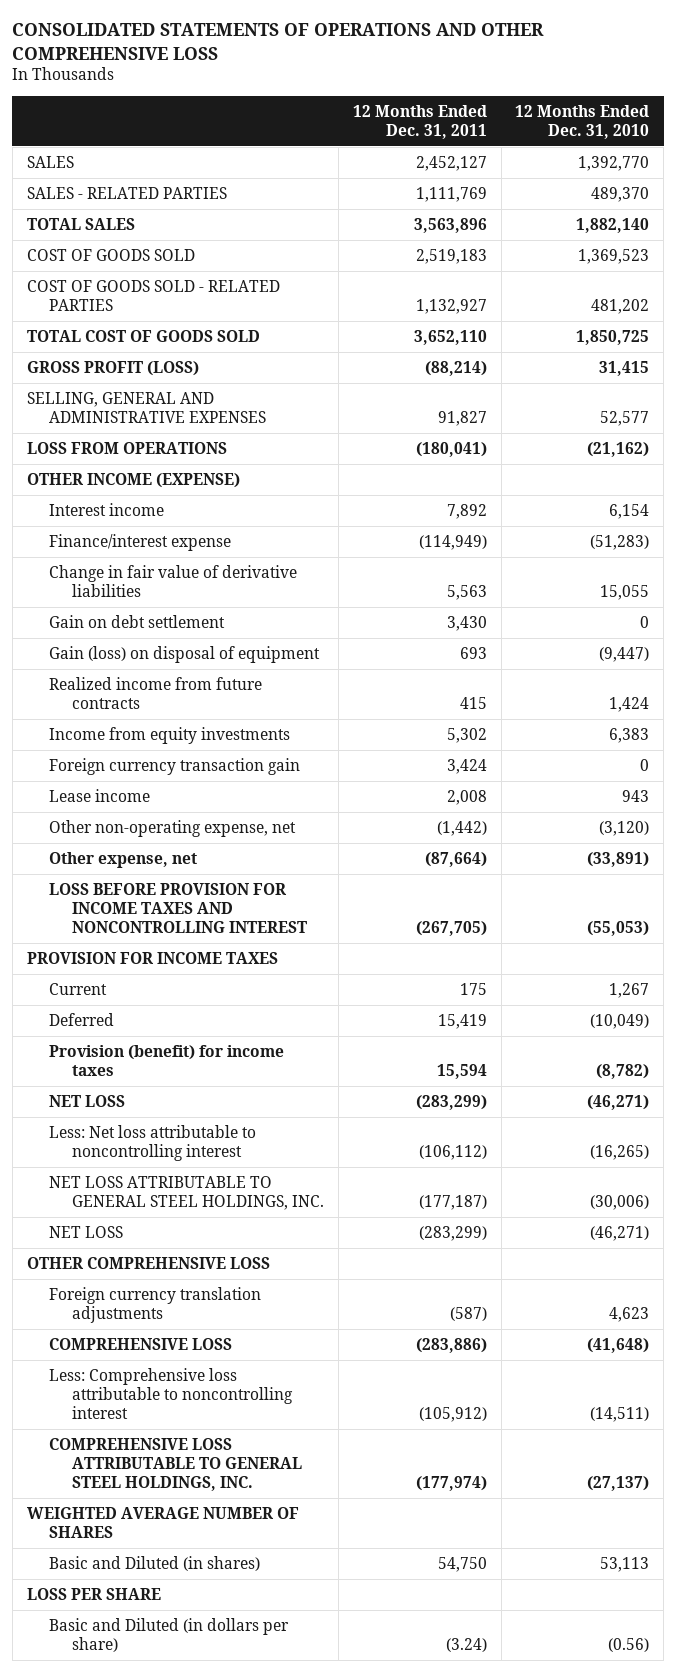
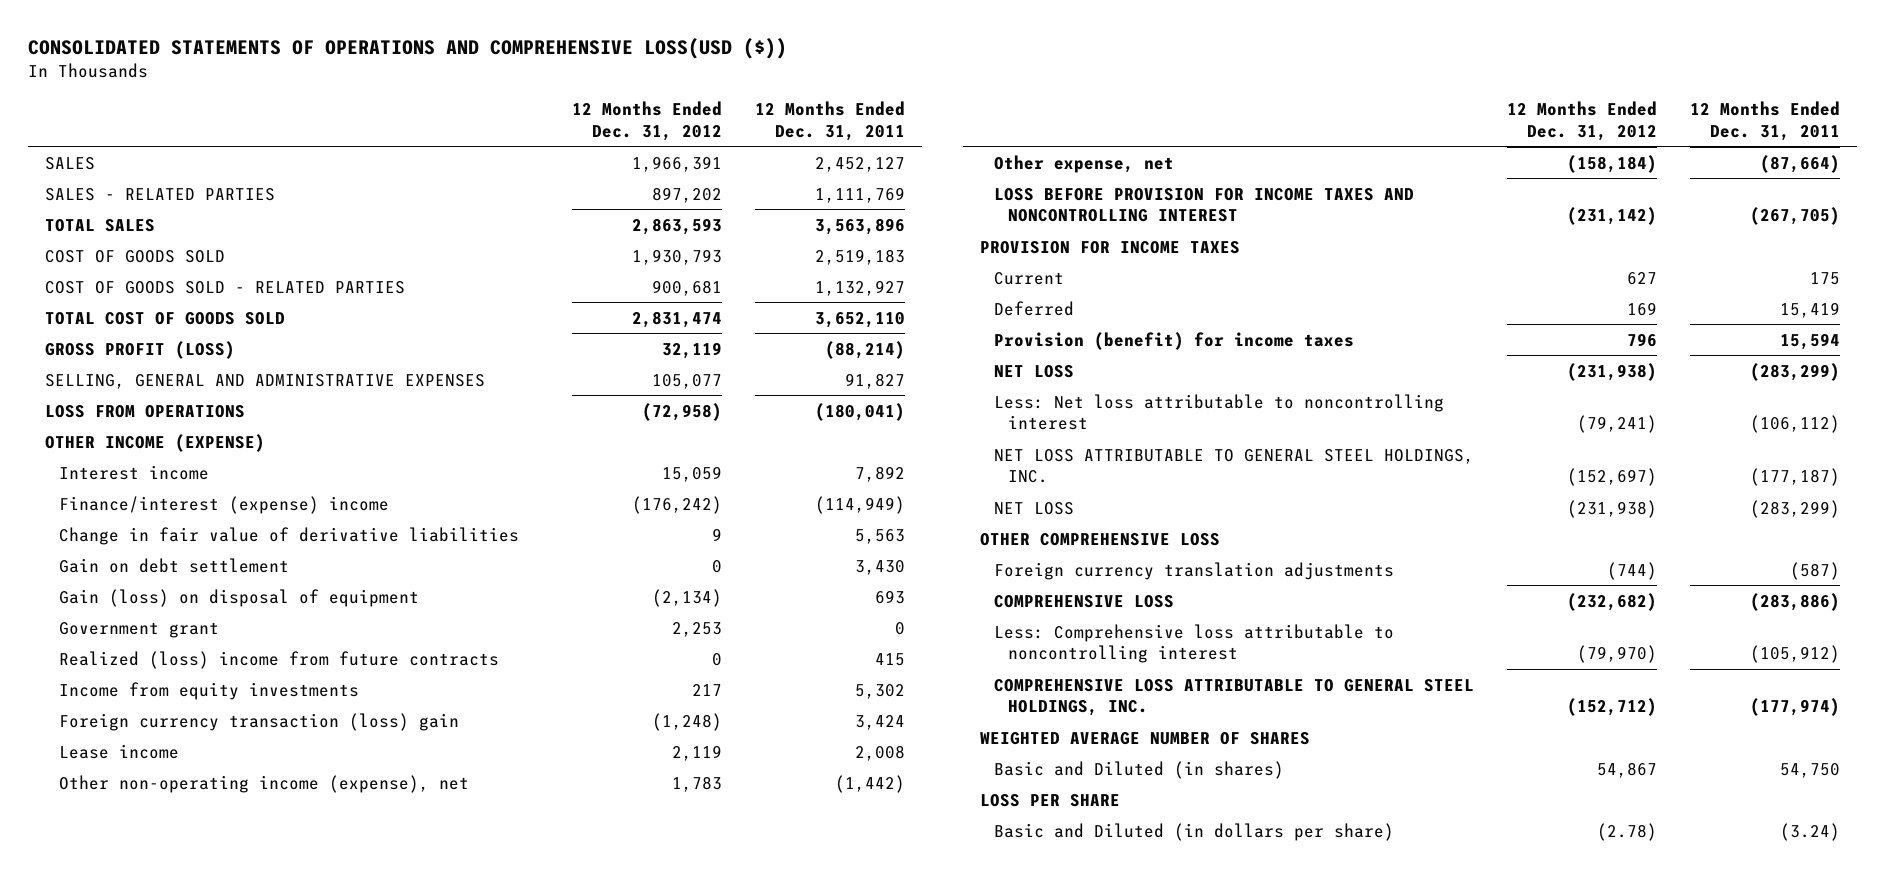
- CONSOLIDATED STATEMENTS OF OPERATIONS AND OTHER COMPREHENSIVE LOSS
+ CONSOLIDATED STATEMENTS OF OPERATIONS AND COMPREHENSIVE LOSS(USD ($))
- | 12 Months Ended Dec. 31, 2011 | 12 Months Ended Dec. 31, 2010
+ | 12 Months Ended Dec. 31, 2012 | 12 Months Ended Dec. 31, 2011
- Finance/interest expense | (114,949) | (51,283)
+ Finance/interest (expense) income | (176,242) | (114,949)
- Realized income from future contracts | 415 | 1,424
+ Government grant | 2,253 | 0
+ Realized (loss) income from future contracts | 0 | 415
- Foreign currency transaction gain | 3,424 | 0
+ Foreign currency transaction (loss) gain | (1,248) | 3,424
- Other non-operating expense, net | (1,442) | (3,120)
+ Other non-operating income (expense), net | 1,783 | (1,442)

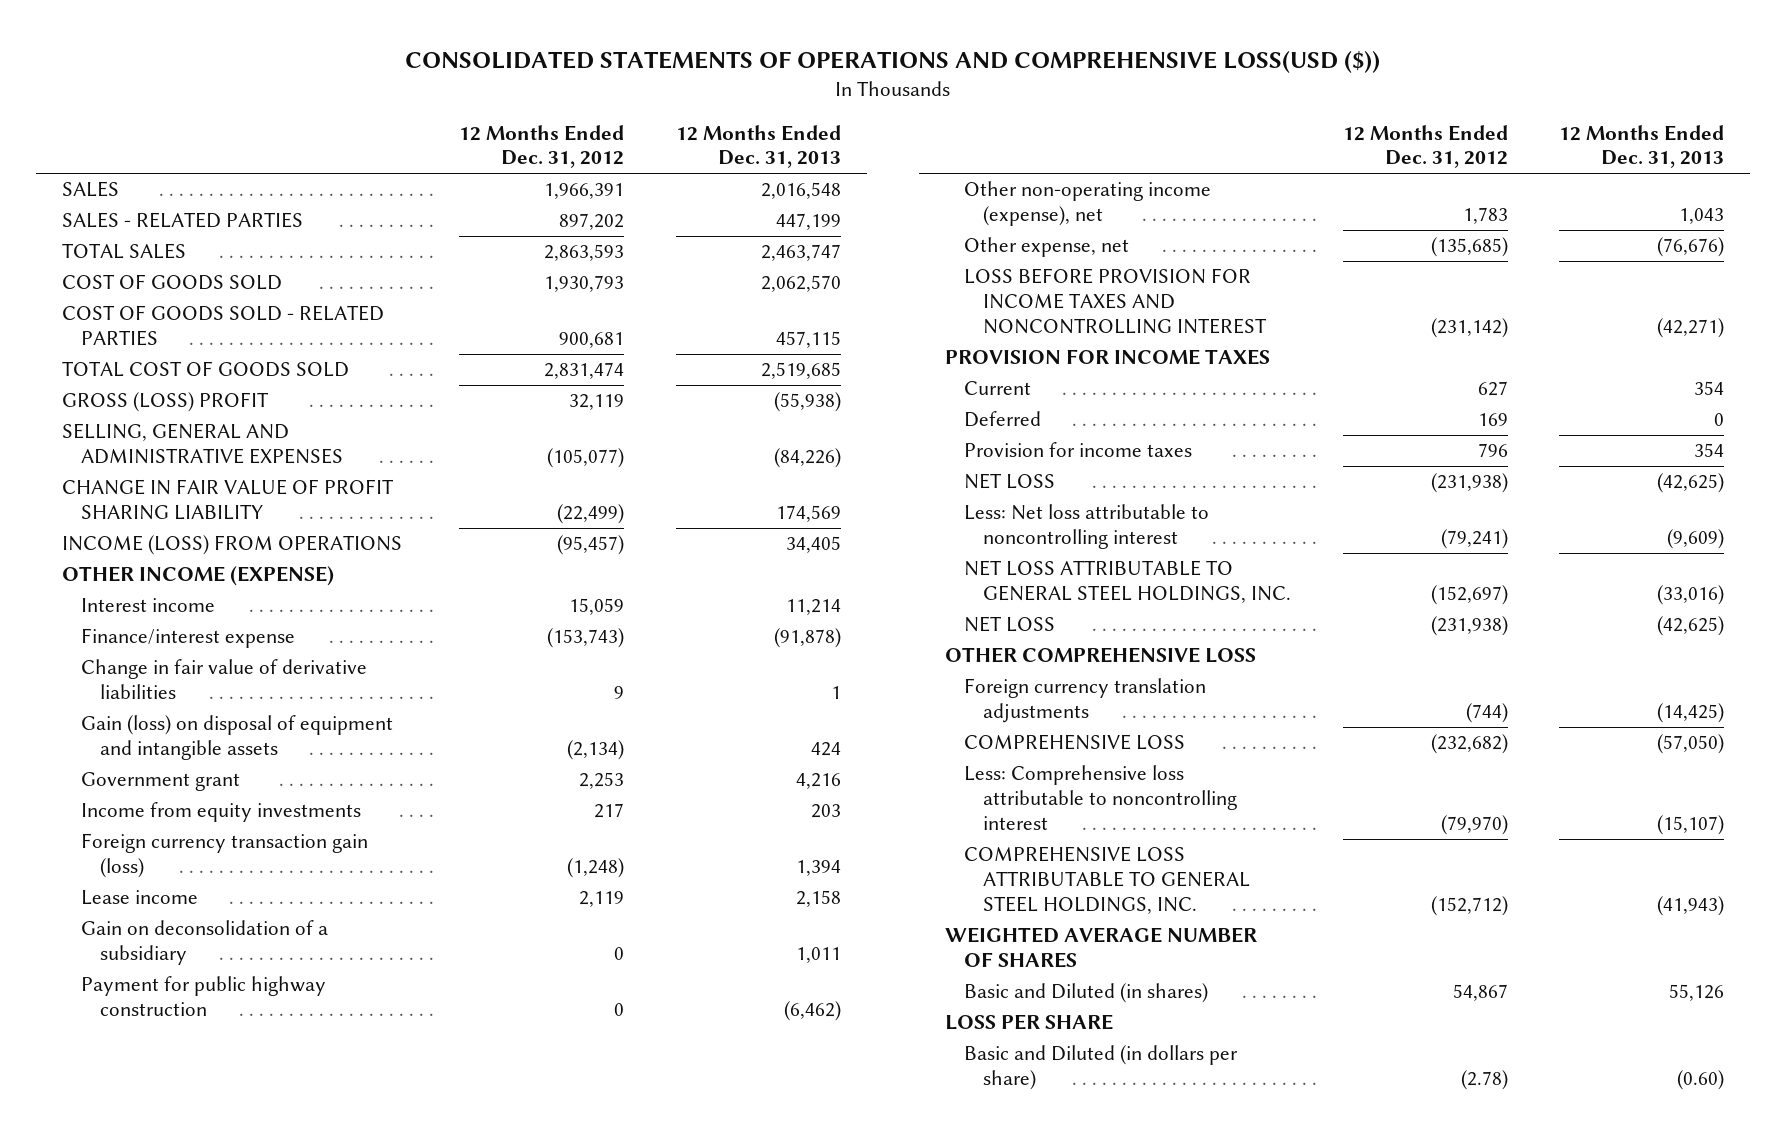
- | 12 Months Ended Dec. 31, 2012 | 12 Months Ended Dec. 31, 2011
+ | 12 Months Ended Dec. 31, 2012 | 12 Months Ended Dec. 31, 2013
- GROSS PROFIT (LOSS) | 32,119 | (88,214)
- SELLING, GENERAL AND ADMINISTRATIVE EXPENSES | 105,077 | 91,827
- LOSS FROM OPERATIONS | (72,958) | (180,041)
+ GROSS (LOSS) PROFIT | 32,119 | (55,938)
+ SELLING, GENERAL AND ADMINISTRATIVE EXPENSES | (105,077) | (84,226)
+ CHANGE IN FAIR VALUE OF PROFIT SHARING LIABILITY | (22,499) | 174,569
+ INCOME (LOSS) FROM OPERATIONS | (95,457) | 34,405
- Finance/interest (expense) income | (176,242) | (114,949)
+ Finance/interest expense | (153,743) | (91,878)
- Gain on debt settlement | 0 | 3,430
- Gain (loss) on disposal of equipment | (2,134) | 693
+ Gain (loss) on disposal of equipment and intangible assets | (2,134) | 424
- Realized (loss) income from future contracts | 0 | 415
- Foreign currency transaction (loss) gain | (1,248) | 3,424
+ Foreign currency transaction gain (loss) | (1,248) | 1,394
+ Gain on deconsolidation of a subsidiary | 0 | 1,011
+ Payment for public highway construction | 0 | (6,462)
- Other expense, net | (158,184) | (87,664)
+ Other expense, net | (135,685) | (76,676)
- Provision (benefit) for income taxes | 796 | 15,594
+ Provision for income taxes | 796 | 354

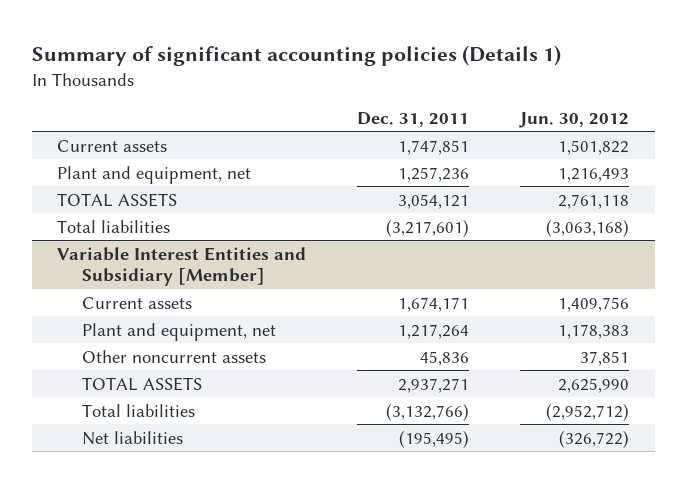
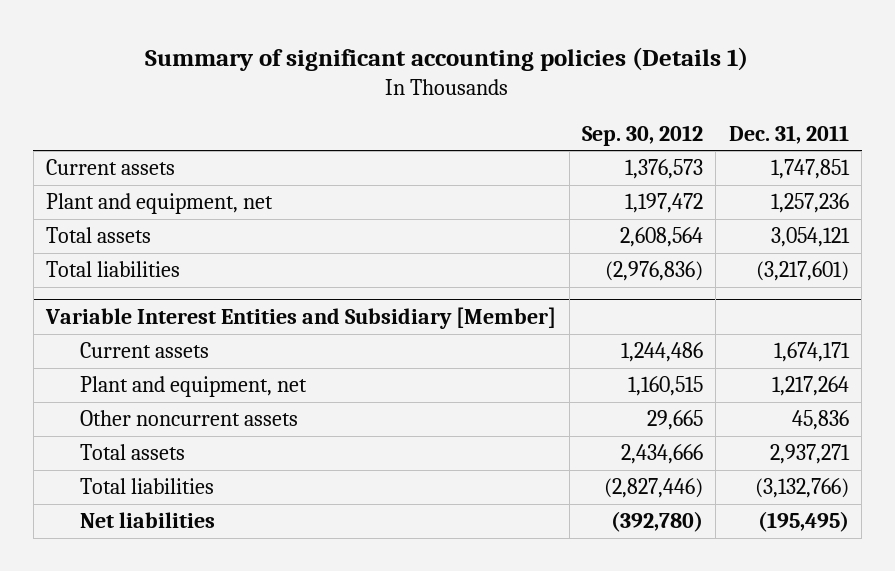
- | Dec. 31, 2011 | Jun. 30, 2012
+ | Sep. 30, 2012 | Dec. 31, 2011
- TOTAL ASSETS | 3,054,121 | 2,761,118
+ Total assets | 2,608,564 | 3,054,121
@ Variable Interest Entities and Subsidiary [Member]
- TOTAL ASSETS | 2,937,271 | 2,625,990
+ Total assets | 2,434,666 | 2,937,271

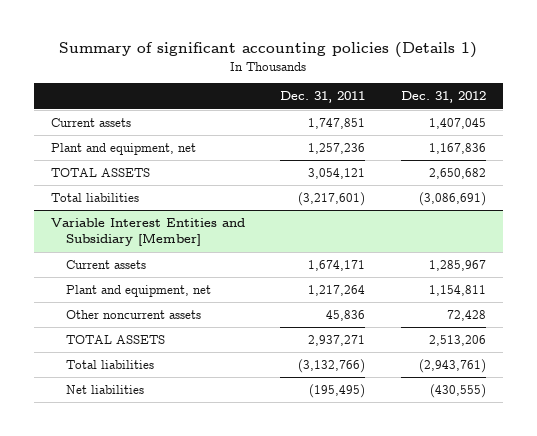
- | Sep. 30, 2012 | Dec. 31, 2011
+ | Dec. 31, 2011 | Dec. 31, 2012
- Total assets | 2,608,564 | 3,054,121
+ TOTAL ASSETS | 3,054,121 | 2,650,682
@ Variable Interest Entities and Subsidiary [Member]
- Total assets | 2,434,666 | 2,937,271
+ TOTAL ASSETS | 2,937,271 | 2,513,206

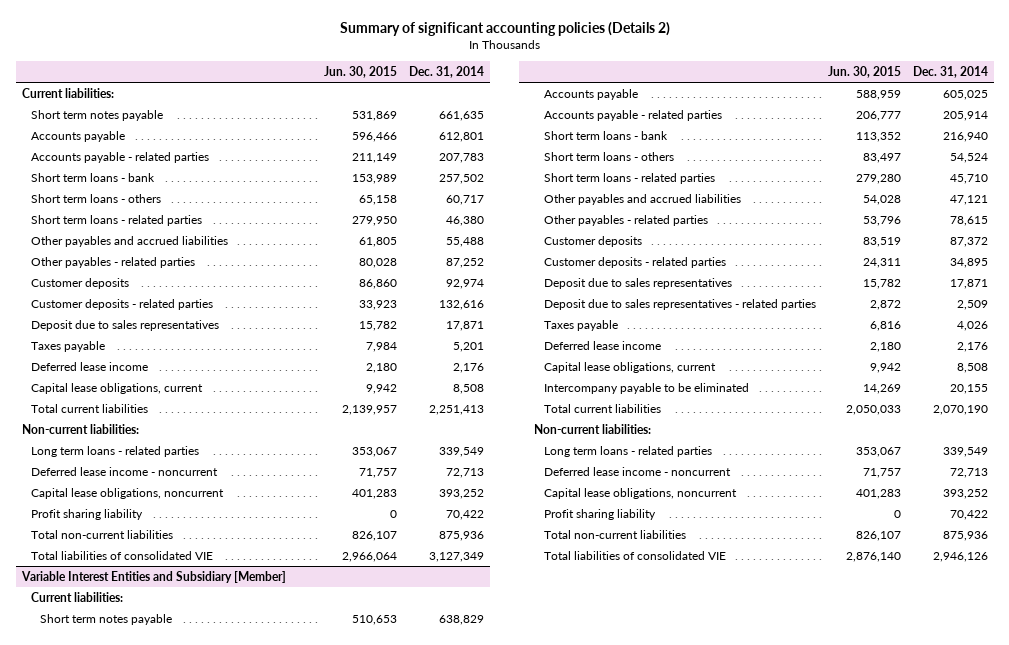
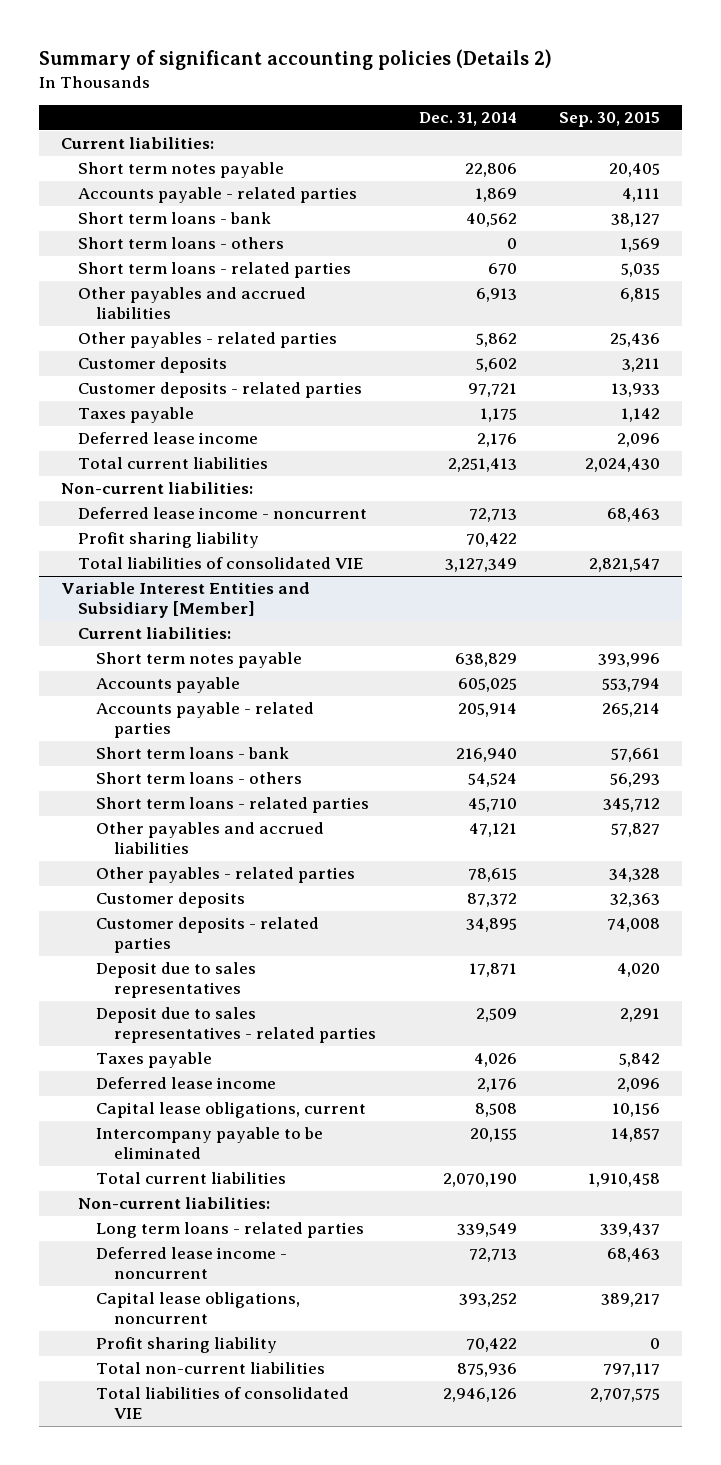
- | Jun. 30, 2015 | Dec. 31, 2014
+ | Dec. 31, 2014 | Sep. 30, 2015
- Short term notes payable | 531,869 | 661,635
- Accounts payable | 596,466 | 612,801
- Accounts payable - related parties | 211,149 | 207,783
- Short term loans - bank | 153,989 | 257,502
- Short term loans - others | 65,158 | 60,717
- Short term loans - related parties | 279,950 | 46,380
- Other payables and accrued liabilities | 61,805 | 55,488
- Other payables - related parties | 80,028 | 87,252
- Customer deposits | 86,860 | 92,974
- Customer deposits - related parties | 33,923 | 132,616
- Deposit due to sales representatives | 15,782 | 17,871
- Taxes payable | 7,984 | 5,201
+ Short term notes payable | 22,806 | 20,405
+ Accounts payable - related parties | 1,869 | 4,111
+ Short term loans - bank | 40,562 | 38,127
+ Short term loans - others | 0 | 1,569
+ Short term loans - related parties | 670 | 5,035
+ Other payables and accrued liabilities | 6,913 | 6,815
+ Other payables - related parties | 5,862 | 25,436
+ Customer deposits | 5,602 | 3,211
+ Customer deposits - related parties | 97,721 | 13,933
+ Taxes payable | 1,175 | 1,142
- Capital lease obligations, current | 9,942 | 8,508
- Long term loans - related parties | 353,067 | 339,549
- Capital lease obligations, noncurrent | 401,283 | 393,252
- Total non-current liabilities | 826,107 | 875,936

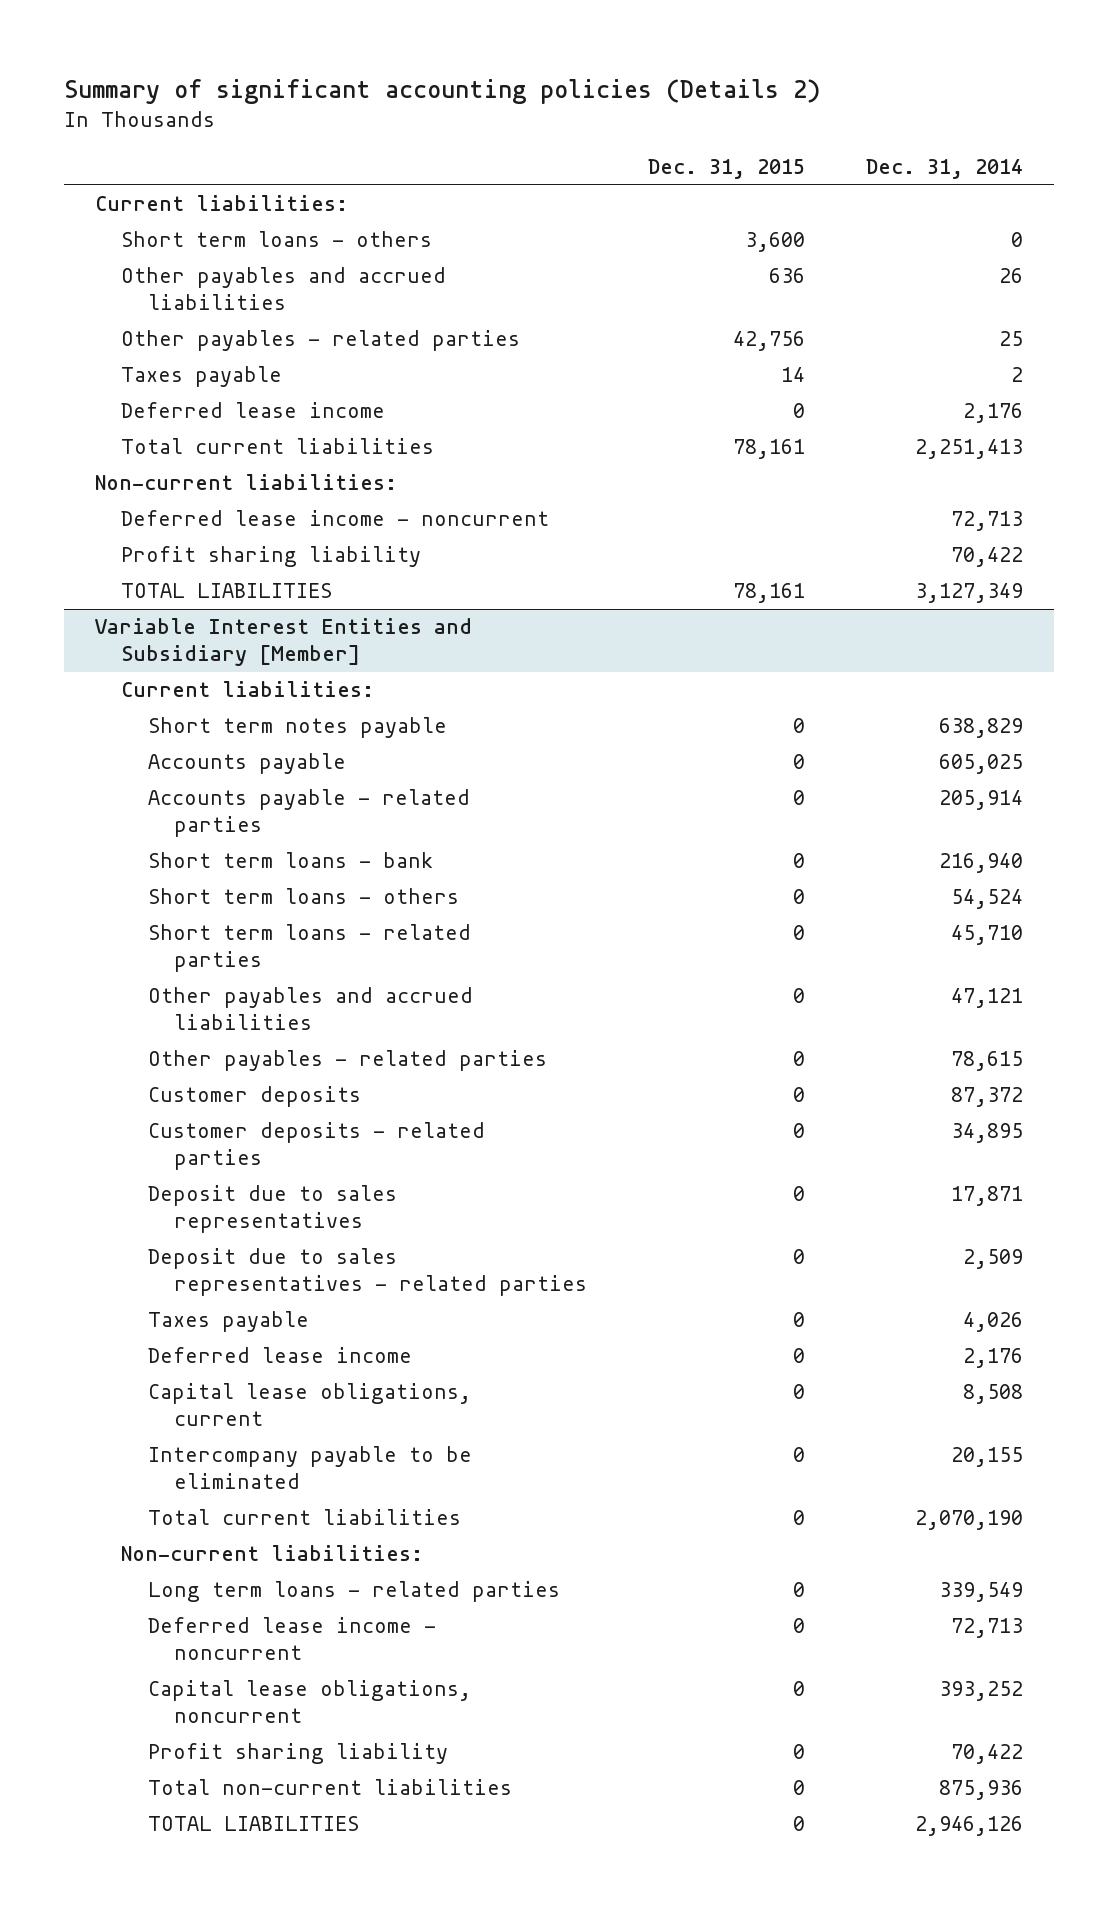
- | Dec. 31, 2014 | Sep. 30, 2015
+ | Dec. 31, 2015 | Dec. 31, 2014
- Short term notes payable | 22,806 | 20,405
- Accounts payable - related parties | 1,869 | 4,111
- Short term loans - bank | 40,562 | 38,127
- Short term loans - related parties | 670 | 5,035
- Other payables and accrued liabilities | 6,913 | 6,815
- Other payables - related parties | 5,862 | 25,436
- Customer deposits | 5,602 | 3,211
- Customer deposits - related parties | 97,721 | 13,933
- Taxes payable | 1,175 | 1,142
+ Other payables and accrued liabilities | 636 | 26
+ Other payables - related parties | 42,756 | 25
+ Taxes payable | 14 | 2
- Total liabilities of consolidated VIE | 3,127,349 | 2,821,547
+ TOTAL LIABILITIES | 78,161 | 3,127,349
@ Variable Interest Entities and Subsidiary [Member]
- Total liabilities of consolidated VIE | 2,946,126 | 2,707,575
+ TOTAL LIABILITIES | 0 | 2,946,126

